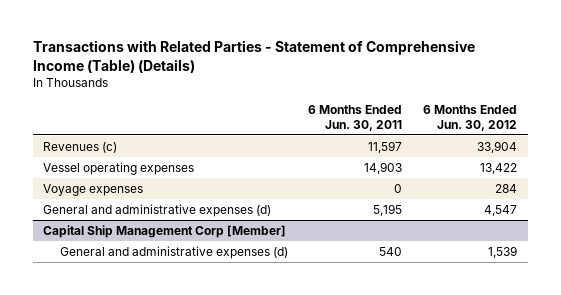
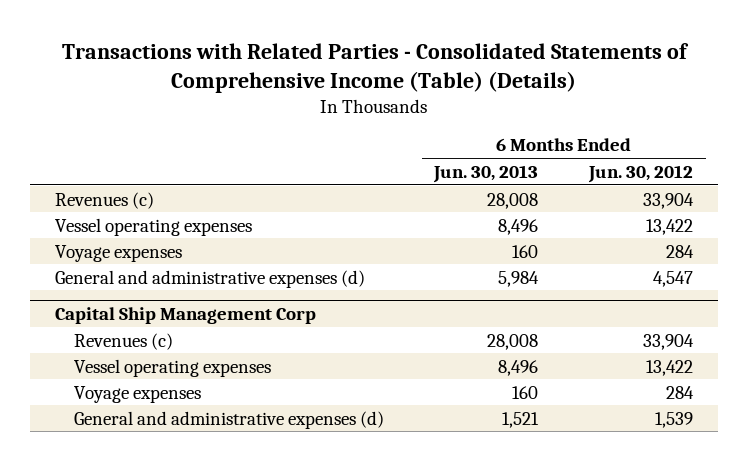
- Transactions with Related Parties - Statement of Comprehensive Income (Table) (Details)
+ Transactions with Related Parties - Consolidated Statements of Comprehensive Income (Table) (Details)
- | 6 Months Ended Jun. 30, 2011 | 6 Months Ended Jun. 30, 2012
+ | 6 Months Ended Jun. 30, 2013 | 6 Months Ended Jun. 30, 2012
- Capital Ship Management Corp [Member]
+ Capital Ship Management Corp
+ Revenues (c) | 28,008 | 33,904
+ Vessel operating expenses | 8,496 | 13,422
+ Voyage expenses | 160 | 284

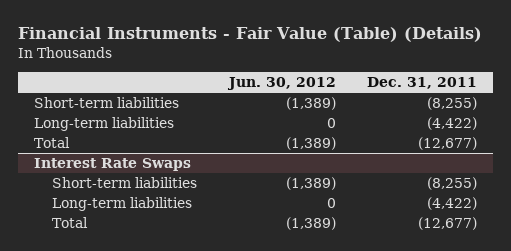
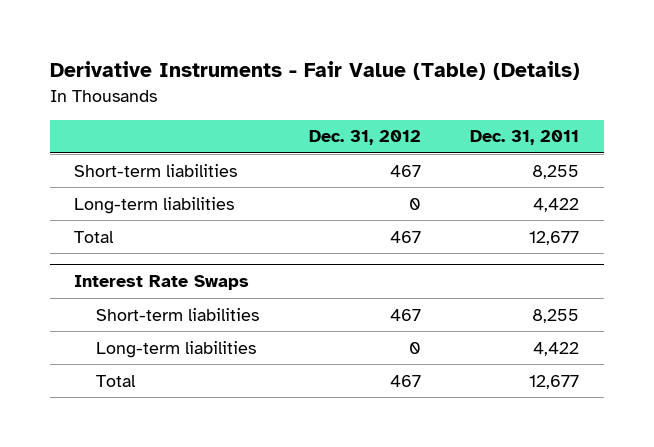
- Financial Instruments - Fair Value (Table) (Details)
+ Derivative Instruments - Fair Value (Table) (Details)
- | Jun. 30, 2012 | Dec. 31, 2011
+ | Dec. 31, 2012 | Dec. 31, 2011
- Short-term liabilities | (1,389) | (8,255)
- Long-term liabilities | 0 | (4,422)
- Total | (1,389) | (12,677)
+ Short-term liabilities | 467 | 8,255
+ Long-term liabilities | 0 | 4,422
+ Total | 467 | 12,677
@ Interest Rate Swaps
- Short-term liabilities | (1,389) | (8,255)
- Long-term liabilities | 0 | (4,422)
- Total | (1,389) | (12,677)
+ Short-term liabilities | 467 | 8,255
+ Long-term liabilities | 0 | 4,422
+ Total | 467 | 12,677

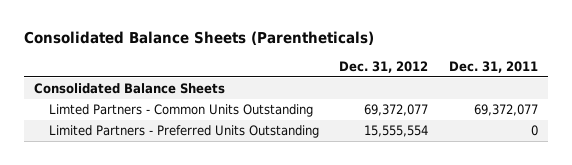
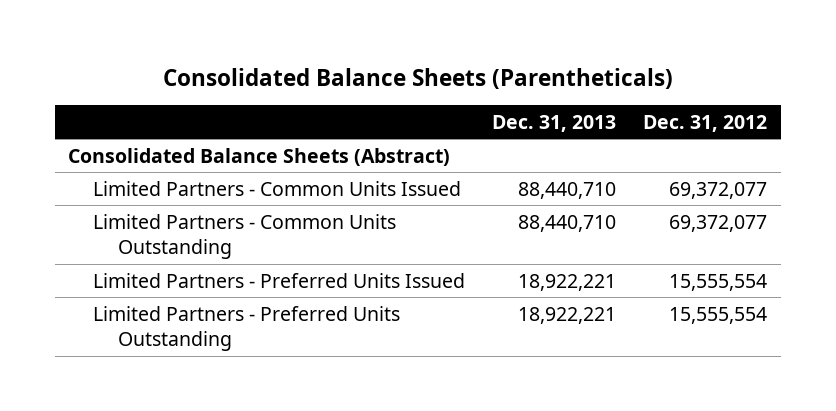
- | Dec. 31, 2012 | Dec. 31, 2011
+ | Dec. 31, 2013 | Dec. 31, 2012
- Consolidated Balance Sheets
- Limted Partners - Common Units Outstanding | 69,372,077 | 69,372,077
+ Consolidated Balance Sheets (Abstract)
+ Limited Partners - Common Units Issued | 88,440,710 | 69,372,077
+ Limited Partners - Common Units Outstanding | 88,440,710 | 69,372,077
+ Limited Partners - Preferred Units Issued | 18,922,221 | 15,555,554

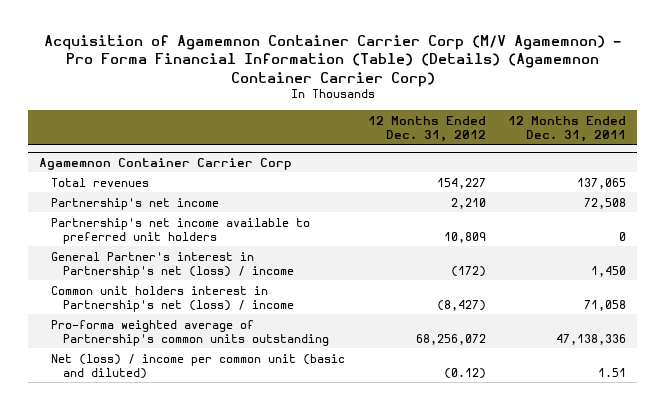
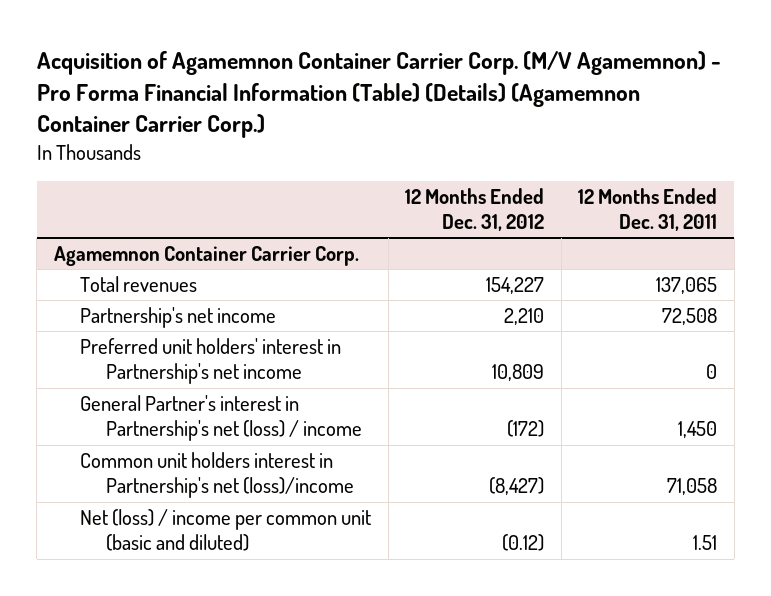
- Acquisition of Agamemnon Container Carrier Corp (M/V Agamemnon) - Pro Forma Financial Information (Table) (Details) (Agamemnon Container Carrier Corp)
+ Acquisition of Agamemnon Container Carrier Corp. (M/V Agamemnon) - Pro Forma Financial Information (Table) (Details) (Agamemnon Container Carrier Corp.)
- Agamemnon Container Carrier Corp
+ Agamemnon Container Carrier Corp.
- Partnership's net income available to preferred unit holders | 10,809 | 0
+ Preferred unit holders' interest in Partnership's net income | 10,809 | 0
- Common unit holders interest in Partnership's net (loss) / income | (8,427) | 71,058
- Pro-forma weighted average of Partnership's common units outstanding | 68,256,072 | 47,138,336
+ Common unit holders interest in Partnership's net (loss)/income | (8,427) | 71,058

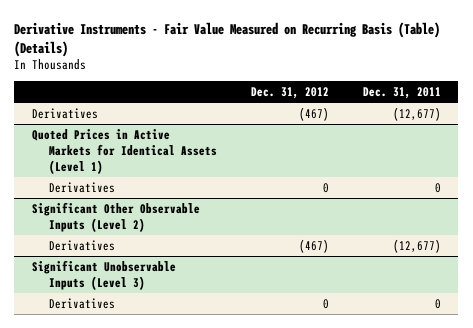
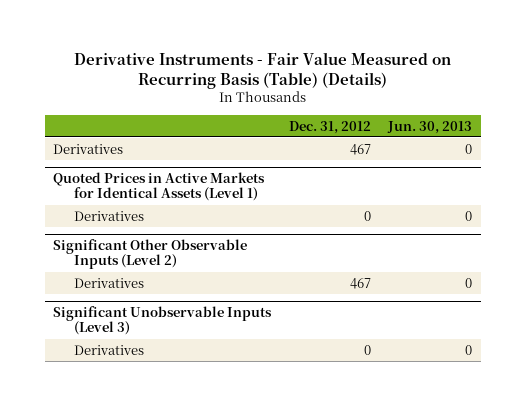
- | Dec. 31, 2012 | Dec. 31, 2011
+ | Dec. 31, 2012 | Jun. 30, 2013
- Derivatives | (467) | (12,677)
+ Derivatives | 467 | 0
@ Significant Other Observable Inputs (Level 2)
- Derivatives | (467) | (12,677)
+ Derivatives | 467 | 0

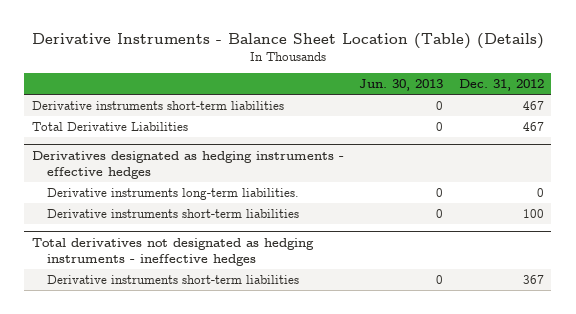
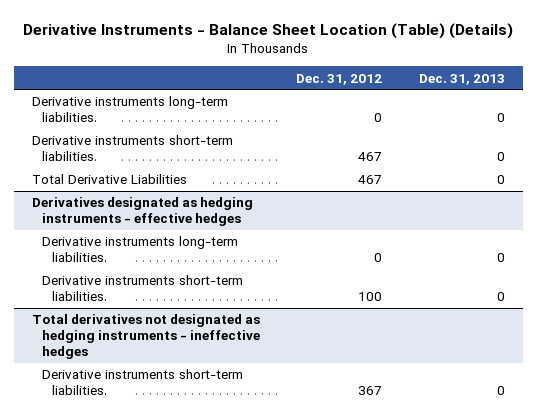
- | Jun. 30, 2013 | Dec. 31, 2012
+ | Dec. 31, 2012 | Dec. 31, 2013
- Derivative instruments short-term liabilities | 0 | 467
+ Derivative instruments long-term liabilities. | 0 | 0
+ Derivative instruments short-term liabilities. | 467 | 0
@ Derivatives designated as hedging instruments - effective hedges
- Derivative instruments short-term liabilities | 0 | 100
+ Derivative instruments short-term liabilities. | 100 | 0
@ Total derivatives not designated as hedging instruments - ineffective hedges
- Derivative instruments short-term liabilities | 0 | 367
+ Derivative instruments short-term liabilities. | 367 | 0

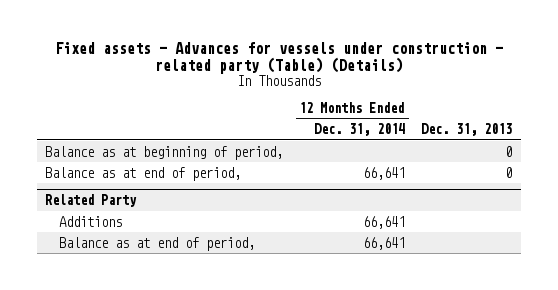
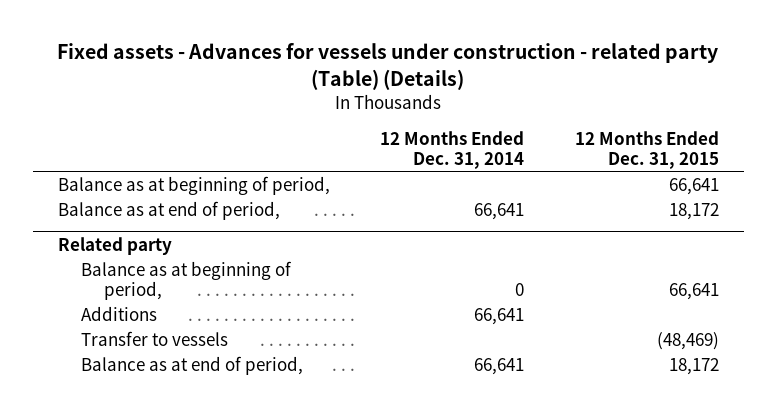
- | 12 Months Ended Dec. 31, 2014 | Dec. 31, 2013
+ | 12 Months Ended Dec. 31, 2014 | 12 Months Ended Dec. 31, 2015
- Related Party
+ Related party
+ Balance as at beginning of period, | 0 | 66,641
+ Transfer to vessels | | (48,469)

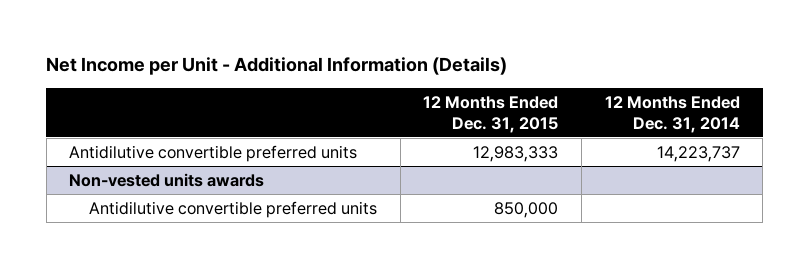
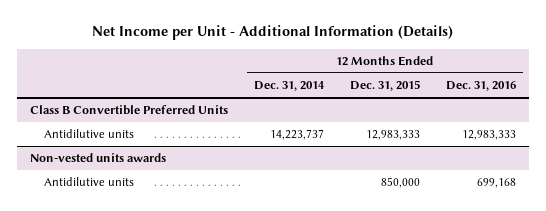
- | 12 Months Ended Dec. 31, 2015 | 12 Months Ended Dec. 31, 2014
+ | 12 Months Ended Dec. 31, 2014 | 12 Months Ended Dec. 31, 2015 | 12 Months Ended Dec. 31, 2016
- Antidilutive convertible preferred units | 12,983,333 | 14,223,737
+ Class B Convertible Preferred Units
+ Antidilutive units | 14,223,737 | 12,983,333 | 12,983,333
@ Non-vested units awards
- Antidilutive convertible preferred units | 850,000 |
+ Antidilutive units | | 850,000 | 699,168

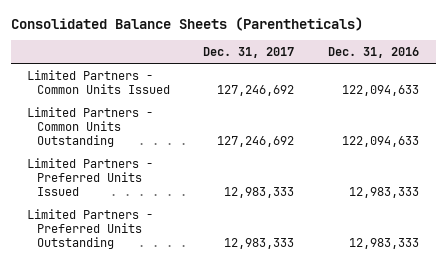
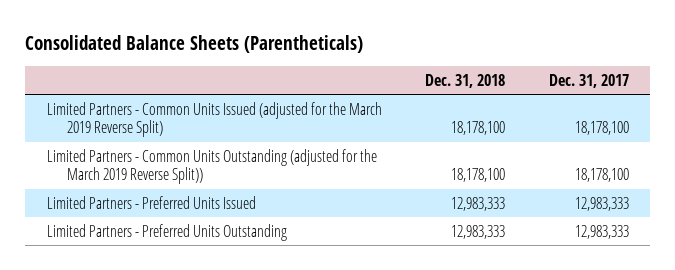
- | Dec. 31, 2017 | Dec. 31, 2016
+ | Dec. 31, 2018 | Dec. 31, 2017
- Limited Partners - Common Units Issued | 127,246,692 | 122,094,633
- Limited Partners - Common Units Outstanding | 127,246,692 | 122,094,633
+ Limited Partners - Common Units Issued (adjusted for the March 2019 Reverse Split) | 18,178,100 | 18,178,100
+ Limited Partners - Common Units Outstanding (adjusted for the March 2019 Reverse Split)) | 18,178,100 | 18,178,100

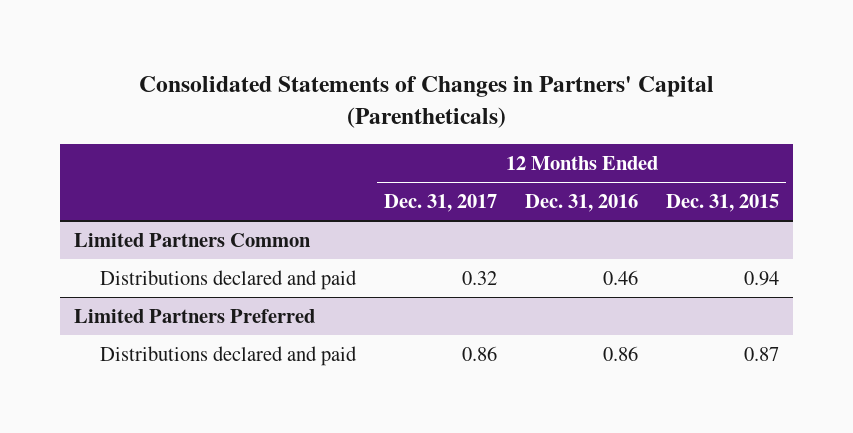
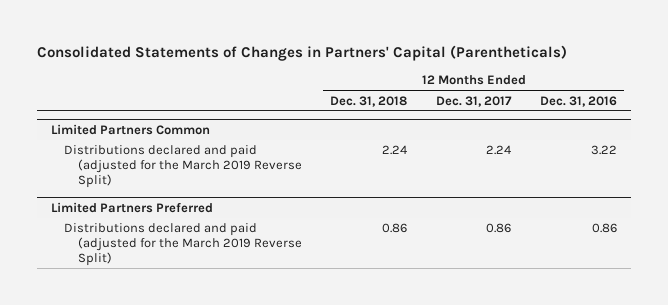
- | 12 Months Ended Dec. 31, 2017 | 12 Months Ended Dec. 31, 2016 | 12 Months Ended Dec. 31, 2015
+ | 12 Months Ended Dec. 31, 2018 | 12 Months Ended Dec. 31, 2017 | 12 Months Ended Dec. 31, 2016
@ Limited Partners Common
- Distributions declared and paid | 0.32 | 0.46 | 0.94
+ Distributions declared and paid (adjusted for the March 2019 Reverse Split) | 2.24 | 2.24 | 3.22
@ Limited Partners Preferred
- Distributions declared and paid | 0.86 | 0.86 | 0.87
+ Distributions declared and paid (adjusted for the March 2019 Reverse Split) | 0.86 | 0.86 | 0.86

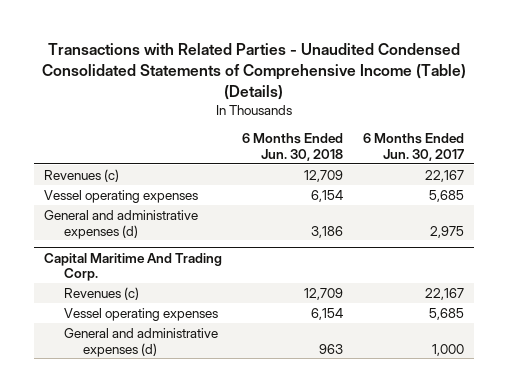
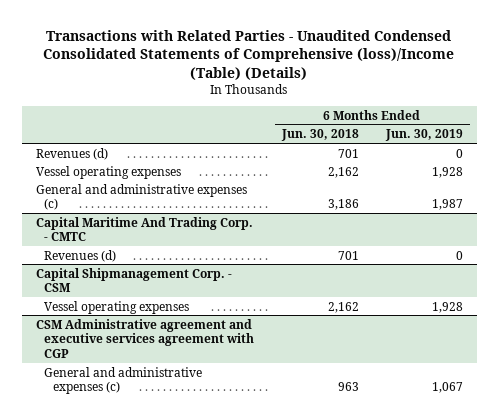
- Transactions with Related Parties - Unaudited Condensed Consolidated Statements of Comprehensive Income (Table) (Details)
+ Transactions with Related Parties - Unaudited Condensed Consolidated Statements of Comprehensive (loss)/Income (Table) (Details)
- | 6 Months Ended Jun. 30, 2018 | 6 Months Ended Jun. 30, 2017
+ | 6 Months Ended Jun. 30, 2018 | 6 Months Ended Jun. 30, 2019
- Revenues (c) | 12,709 | 22,167
- Vessel operating expenses | 6,154 | 5,685
- General and administrative expenses (d) | 3,186 | 2,975
- Capital Maritime And Trading Corp.
- Revenues (c) | 12,709 | 22,167
- Vessel operating expenses | 6,154 | 5,685
- General and administrative expenses (d) | 963 | 1,000
+ Revenues (d) | 701 | 0
+ Vessel operating expenses | 2,162 | 1,928
+ General and administrative expenses (c) | 3,186 | 1,987
+ Capital Maritime And Trading Corp. - CMTC
+ Revenues (d) | 701 | 0
+ Capital Shipmanagement Corp. - CSM
+ Vessel operating expenses | 2,162 | 1,928
+ CSM Administrative agreement and executive services agreement with CGP
+ General and administrative expenses (c) | 963 | 1,067

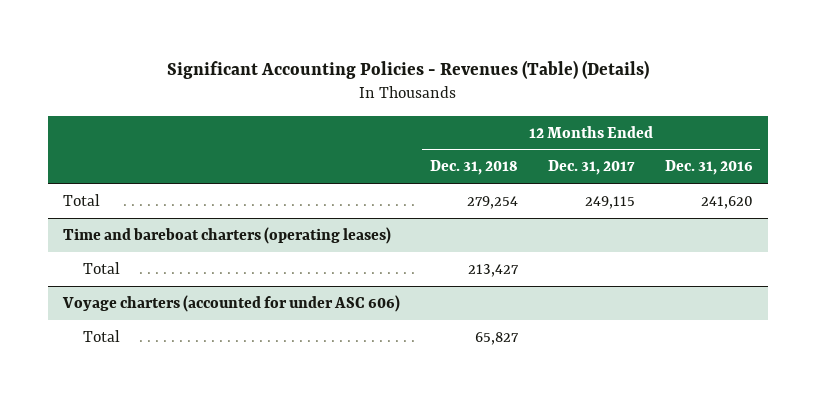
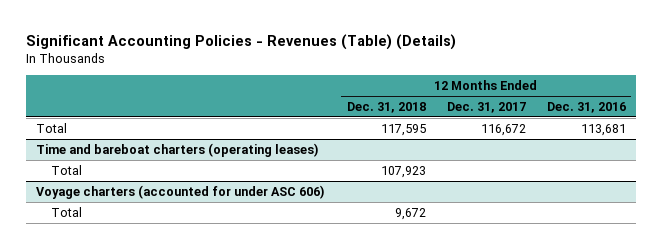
- Total | 279,254 | 249,115 | 241,620
+ Total | 117,595 | 116,672 | 113,681
@ Time and bareboat charters (operating leases)
- Total | 213,427 | |
+ Total | 107,923 | |
@ Voyage charters (accounted for under ASC 606)
- Total | 65,827 | |
+ Total | 9,672 | |

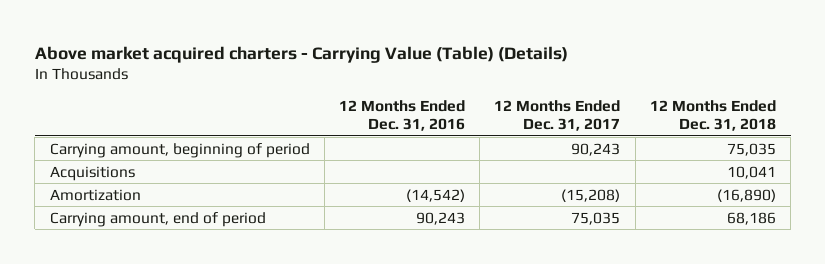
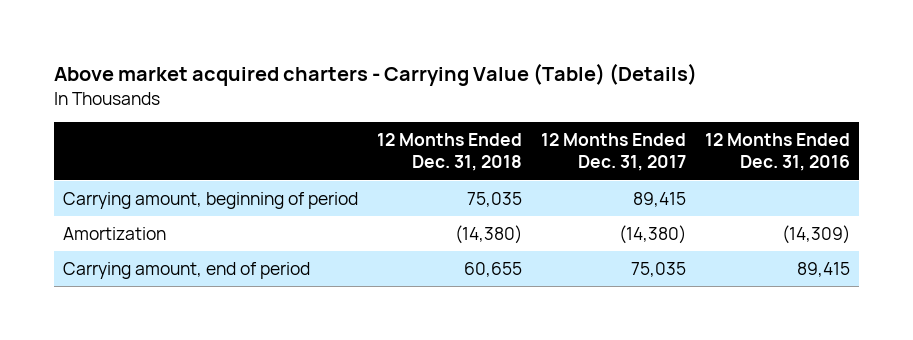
- | 12 Months Ended Dec. 31, 2016 | 12 Months Ended Dec. 31, 2017 | 12 Months Ended Dec. 31, 2018
+ | 12 Months Ended Dec. 31, 2018 | 12 Months Ended Dec. 31, 2017 | 12 Months Ended Dec. 31, 2016
- Carrying amount, beginning of period | | 90,243 | 75,035
- Acquisitions | | | 10,041
- Amortization | (14,542) | (15,208) | (16,890)
- Carrying amount, end of period | 90,243 | 75,035 | 68,186
+ Carrying amount, beginning of period | 75,035 | 89,415 |
+ Amortization | (14,380) | (14,380) | (14,309)
+ Carrying amount, end of period | 60,655 | 75,035 | 89,415

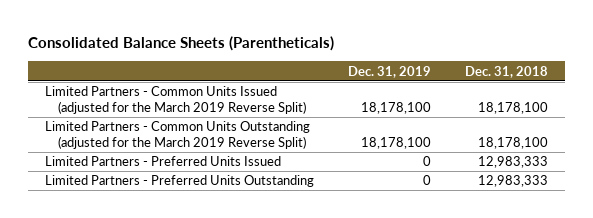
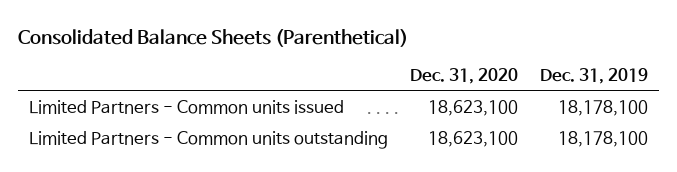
- Consolidated Balance Sheets (Parentheticals)
+ Consolidated Balance Sheets (Parenthetical)
- | Dec. 31, 2019 | Dec. 31, 2018
+ | Dec. 31, 2020 | Dec. 31, 2019
- Limited Partners - Common Units Issued (adjusted for the March 2019 Reverse Split) | 18,178,100 | 18,178,100
- Limited Partners - Common Units Outstanding (adjusted for the March 2019 Reverse Split) | 18,178,100 | 18,178,100
- Limited Partners - Preferred Units Issued | 0 | 12,983,333
- Limited Partners - Preferred Units Outstanding | 0 | 12,983,333
+ Limited Partners - Common units issued | 18,623,100 | 18,178,100
+ Limited Partners - Common units outstanding | 18,623,100 | 18,178,100

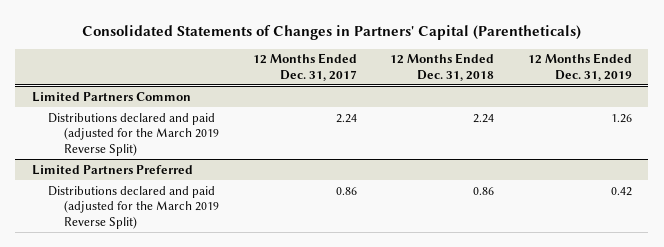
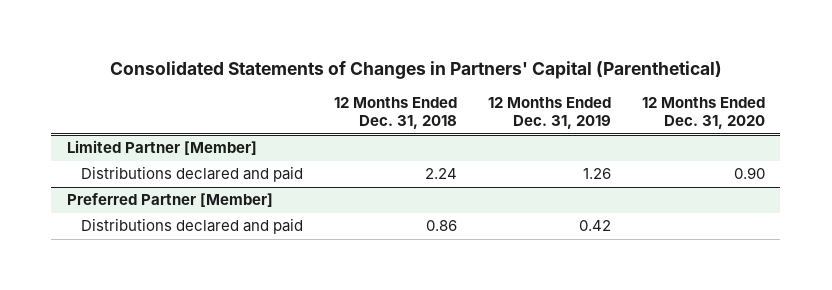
- Consolidated Statements of Changes in Partners' Capital (Parentheticals)
+ Consolidated Statements of Changes in Partners' Capital (Parenthetical)
- | 12 Months Ended Dec. 31, 2017 | 12 Months Ended Dec. 31, 2018 | 12 Months Ended Dec. 31, 2019
+ | 12 Months Ended Dec. 31, 2018 | 12 Months Ended Dec. 31, 2019 | 12 Months Ended Dec. 31, 2020
- Limited Partners Common
- Distributions declared and paid (adjusted for the March 2019 Reverse Split) | 2.24 | 2.24 | 1.26
- Limited Partners Preferred
- Distributions declared and paid (adjusted for the March 2019 Reverse Split) | 0.86 | 0.86 | 0.42
+ Limited Partner [Member]
+ Distributions declared and paid | 2.24 | 1.26 | 0.90
+ Preferred Partner [Member]
+ Distributions declared and paid | 0.86 | 0.42 |

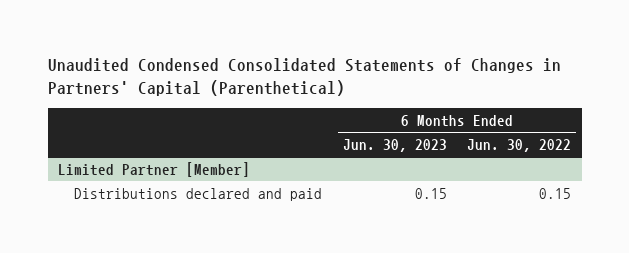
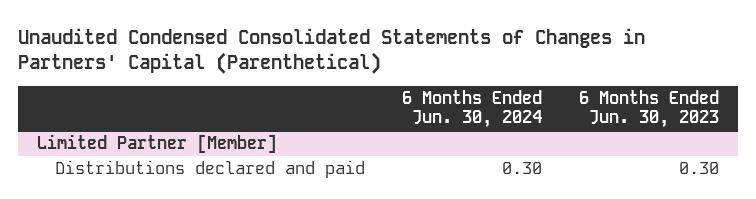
- | 6 Months Ended Jun. 30, 2023 | 6 Months Ended Jun. 30, 2022
+ | 6 Months Ended Jun. 30, 2024 | 6 Months Ended Jun. 30, 2023
@ Limited Partner [Member]
- Distributions declared and paid | 0.15 | 0.15
+ Distributions declared and paid | 0.30 | 0.30

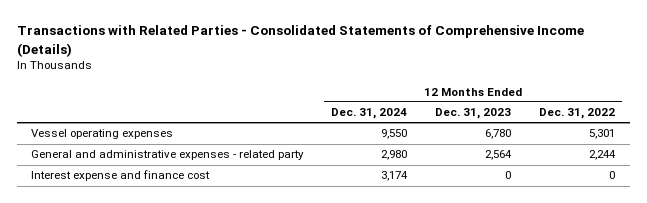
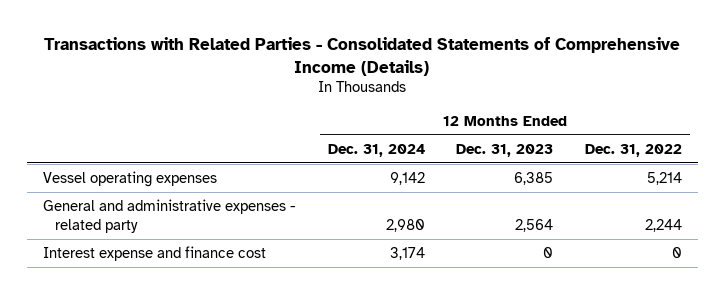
- Vessel operating expenses | 9,550 | 6,780 | 5,301
+ Vessel operating expenses | 9,142 | 6,385 | 5,214

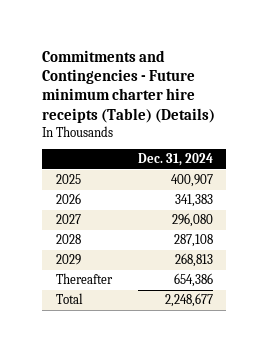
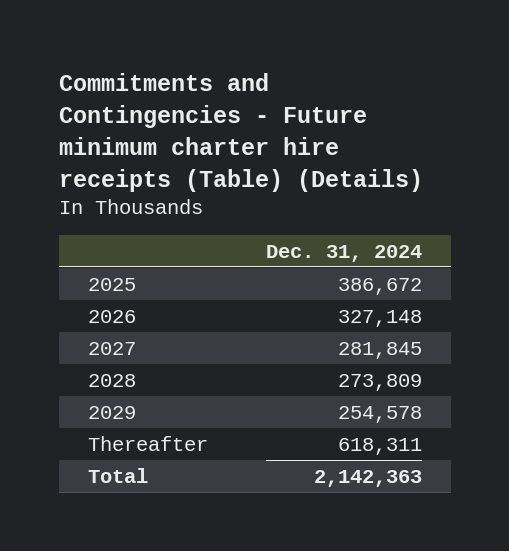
- 2025 | 400,907
- 2026 | 341,383
- 2027 | 296,080
- 2028 | 287,108
- 2029 | 268,813
- Thereafter | 654,386
- Total | 2,248,677
+ 2025 | 386,672
+ 2026 | 327,148
+ 2027 | 281,845
+ 2028 | 273,809
+ 2029 | 254,578
+ Thereafter | 618,311
+ Total | 2,142,363

